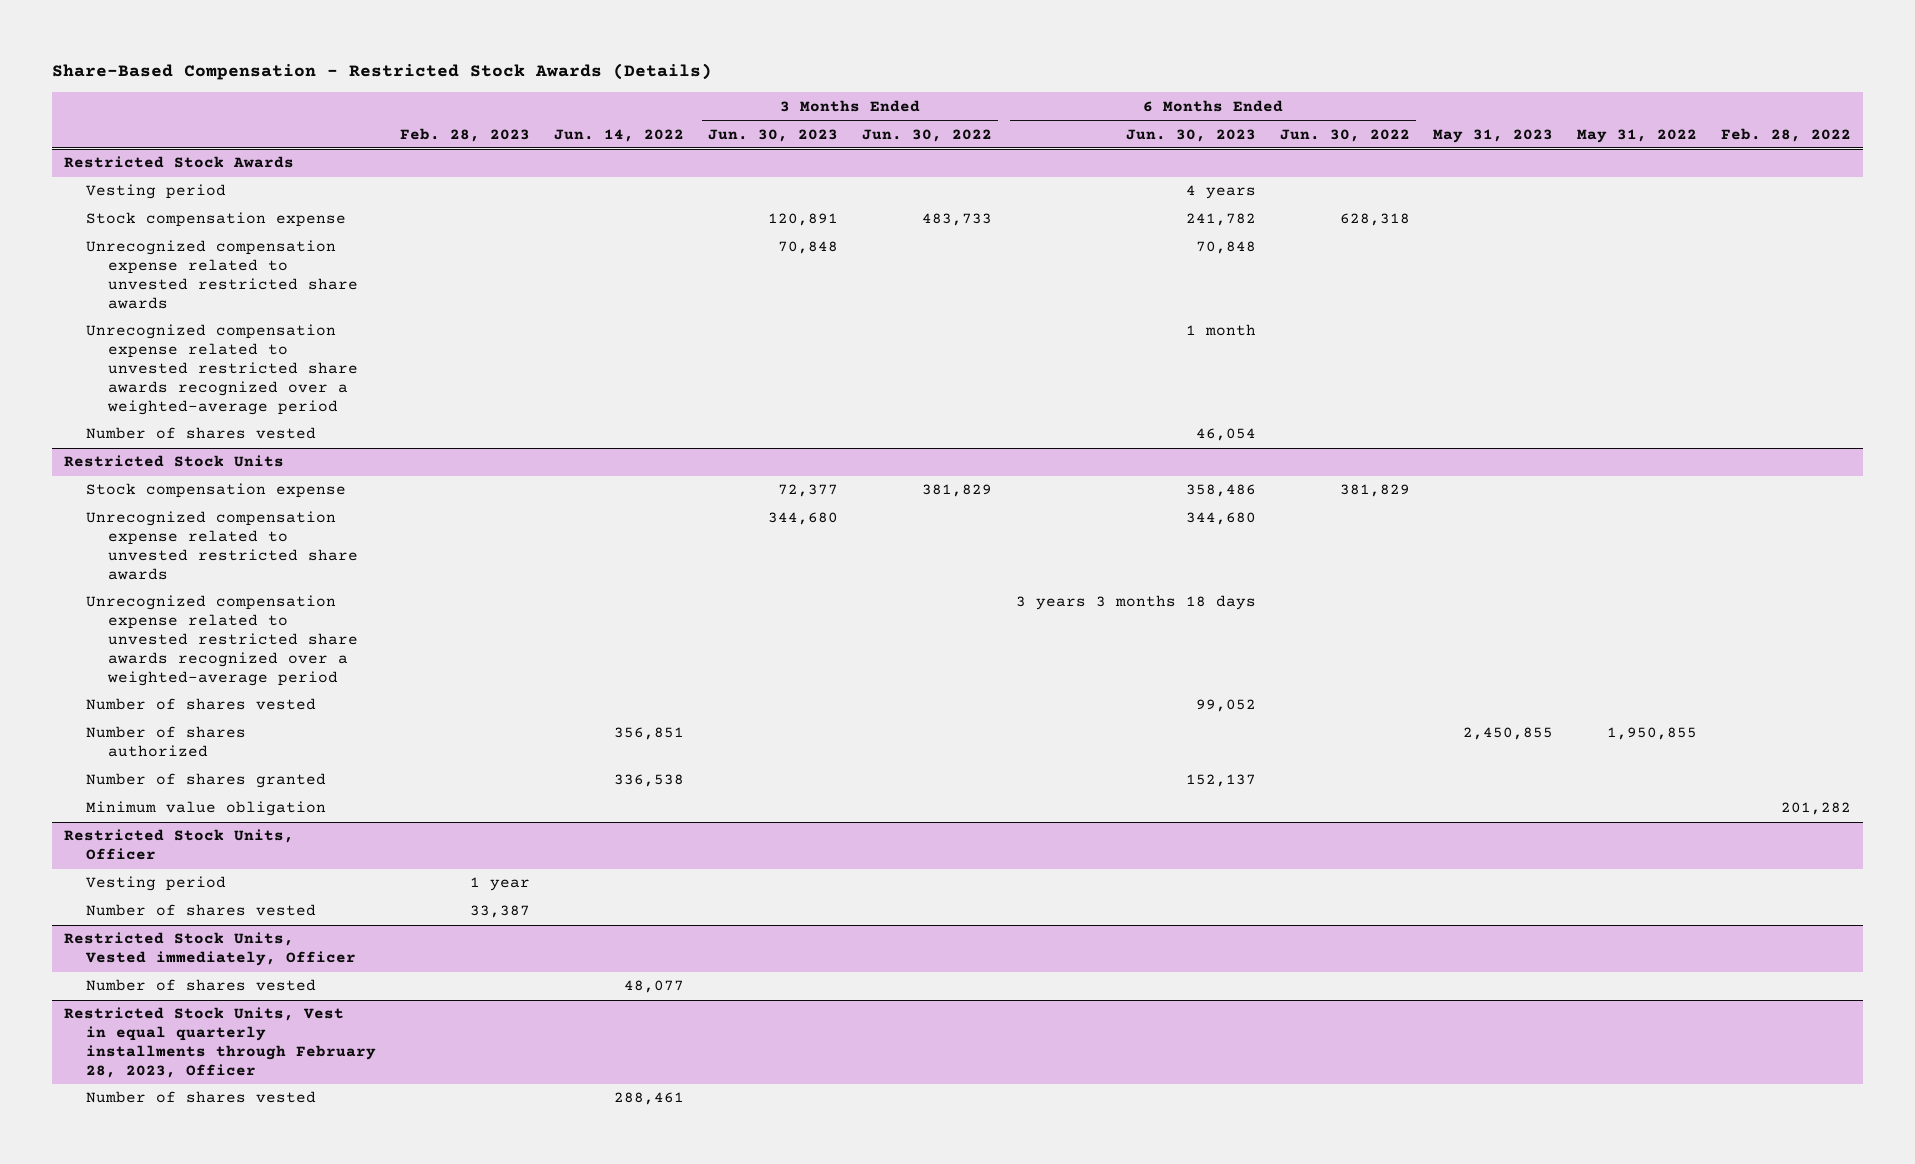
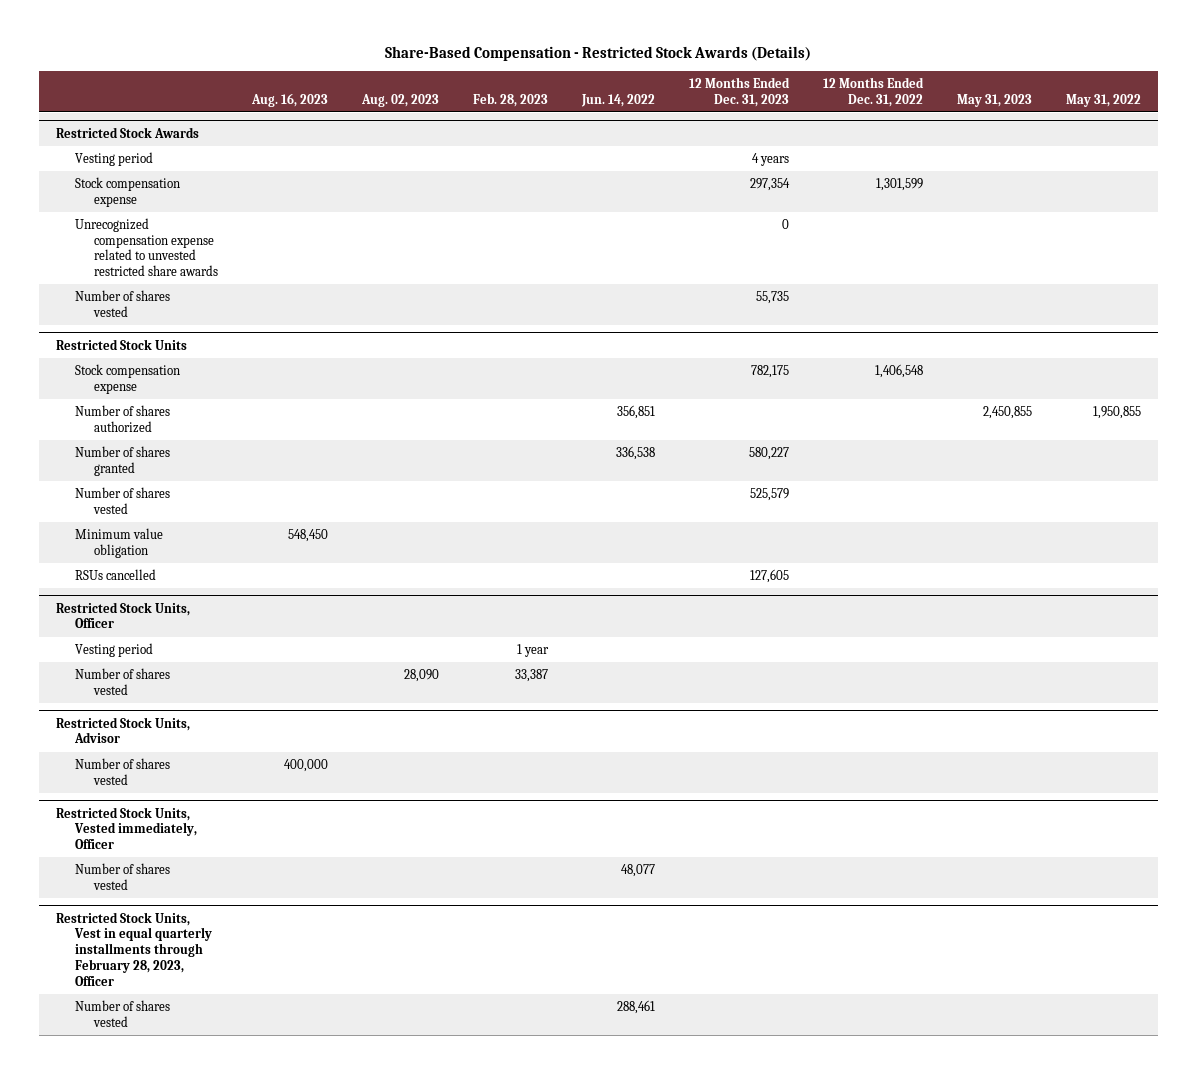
- | Feb. 28, 2023 | Jun. 14, 2022 | 3 Months Ended Jun. 30, 2023 | 3 Months Ended Jun. 30, 2022 | 6 Months Ended Jun. 30, 2023 | 6 Months Ended Jun. 30, 2022 | May 31, 2023 | May 31, 2022 | Feb. 28, 2022
+ | Aug. 16, 2023 | Aug. 02, 2023 | Feb. 28, 2023 | Jun. 14, 2022 | 12 Months Ended Dec. 31, 2023 | 12 Months Ended Dec. 31, 2022 | May 31, 2023 | May 31, 2022
@ Restricted Stock Awards
- Unrecognized compensation expense related to unvested restricted share awards recognized over a weighted-average period | | | | | 1 month | | | |
@ Restricted Stock Units
- Unrecognized compensation expense related to unvested restricted share awards | | | 344,680 | | 344,680 | | | |
- Unrecognized compensation expense related to unvested restricted share awards recognized over a weighted-average period | | | | | 3 years 3 months 18 days | | | |
moved down: Number of shares vested | | | | | 525,579 | | |
+ RSUs cancelled | | | | | 127,605 | | |
+ Restricted Stock Units, Advisor
+ Number of shares vested | 400,000 | | | | | | |

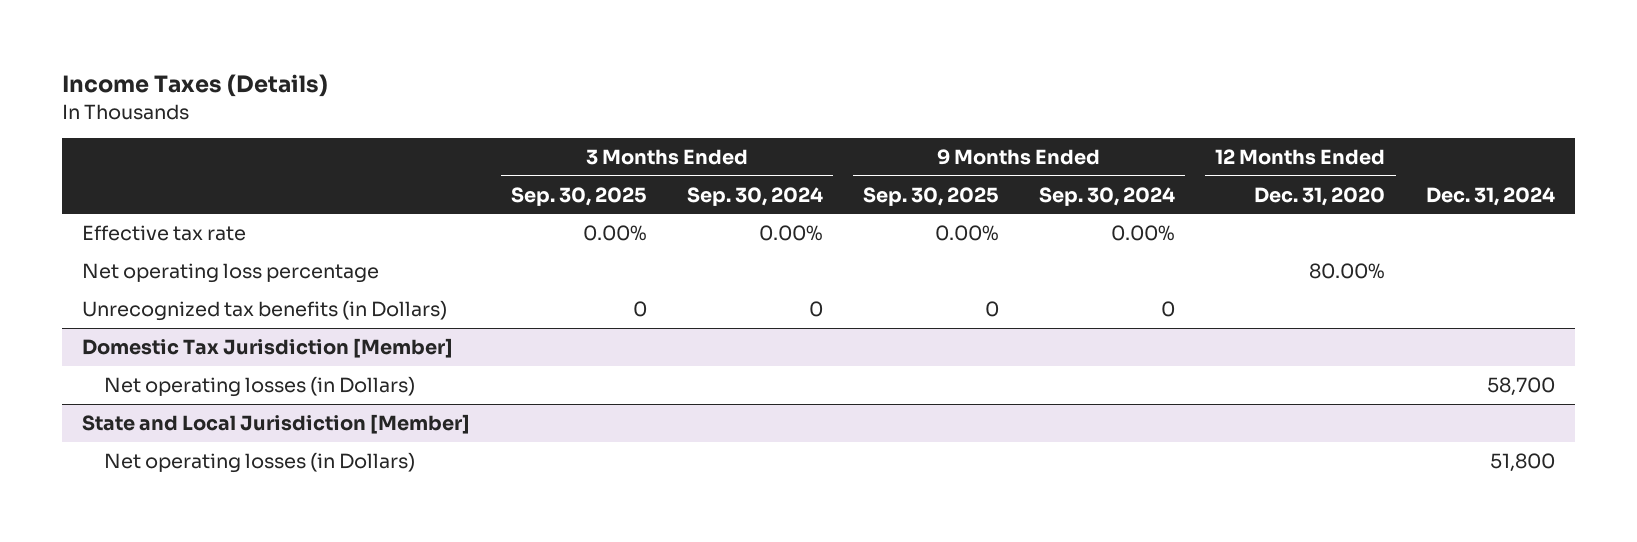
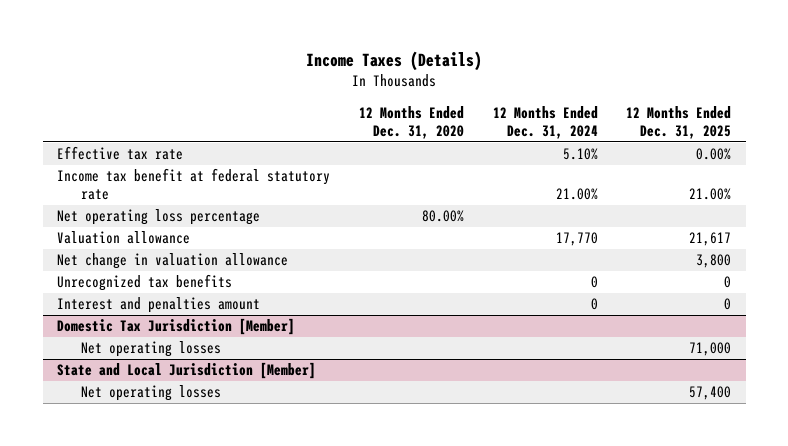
- | 3 Months Ended Sep. 30, 2025 | 3 Months Ended Sep. 30, 2024 | 9 Months Ended Sep. 30, 2025 | 9 Months Ended Sep. 30, 2024 | 12 Months Ended Dec. 31, 2020 | Dec. 31, 2024
+ | 12 Months Ended Dec. 31, 2020 | 12 Months Ended Dec. 31, 2024 | 12 Months Ended Dec. 31, 2025
+ Income tax benefit at federal statutory rate | | 21.00% | 21.00%
- Unrecognized tax benefits (in Dollars) | 0 | 0 | 0 | 0 | |
+ Valuation allowance | | 17,770 | 21,617
+ Net change in valuation allowance | | | 3,800
+ Unrecognized tax benefits | | 0 | 0
+ Interest and penalties amount | | 0 | 0
@ Domestic Tax Jurisdiction [Member]
- Net operating losses (in Dollars) | | | | | | 58,700
+ Net operating losses | | | 71,000
@ State and Local Jurisdiction [Member]
- Net operating losses (in Dollars) | | | | | | 51,800
+ Net operating losses | | | 57,400

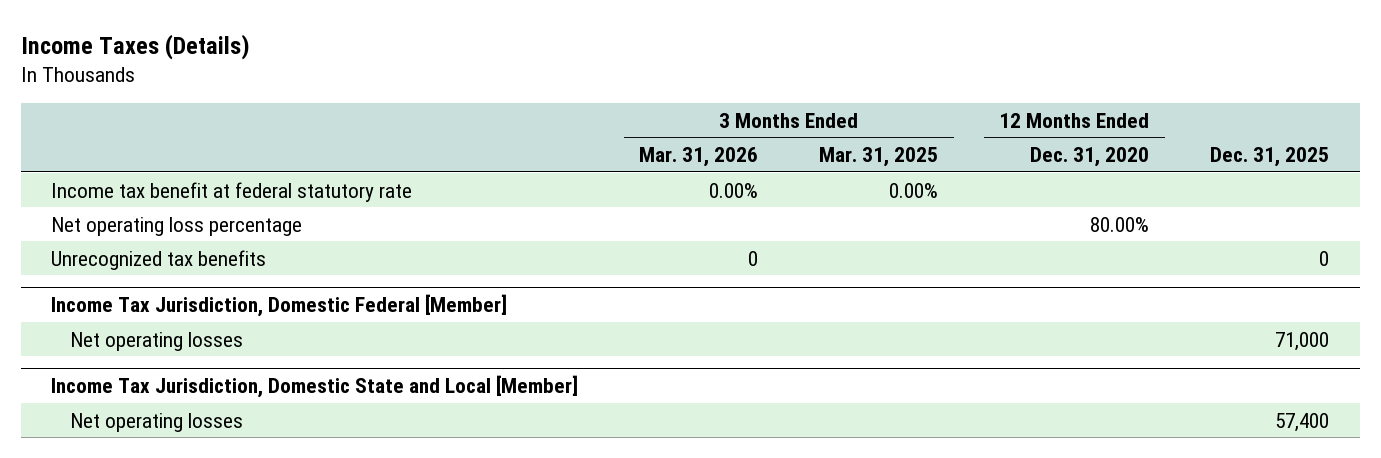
- | 12 Months Ended Dec. 31, 2020 | 12 Months Ended Dec. 31, 2024 | 12 Months Ended Dec. 31, 2025
+ | 3 Months Ended Mar. 31, 2026 | 3 Months Ended Mar. 31, 2025 | 12 Months Ended Dec. 31, 2020 | Dec. 31, 2025
- Effective tax rate | | 5.10% | 0.00%
- Valuation allowance | | 17,770 | 21,617
- Net change in valuation allowance | | | 3,800
- Interest and penalties amount | | 0 | 0
- Domestic Tax Jurisdiction [Member]
+ Income Tax Jurisdiction, Domestic Federal [Member]
- State and Local Jurisdiction [Member]
+ Income Tax Jurisdiction, Domestic State and Local [Member]

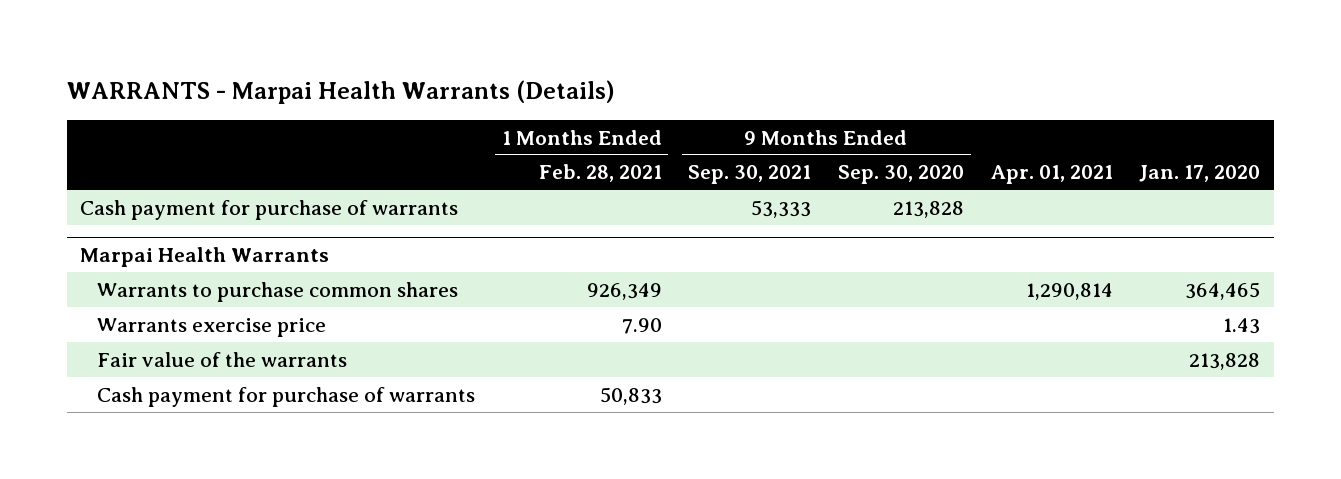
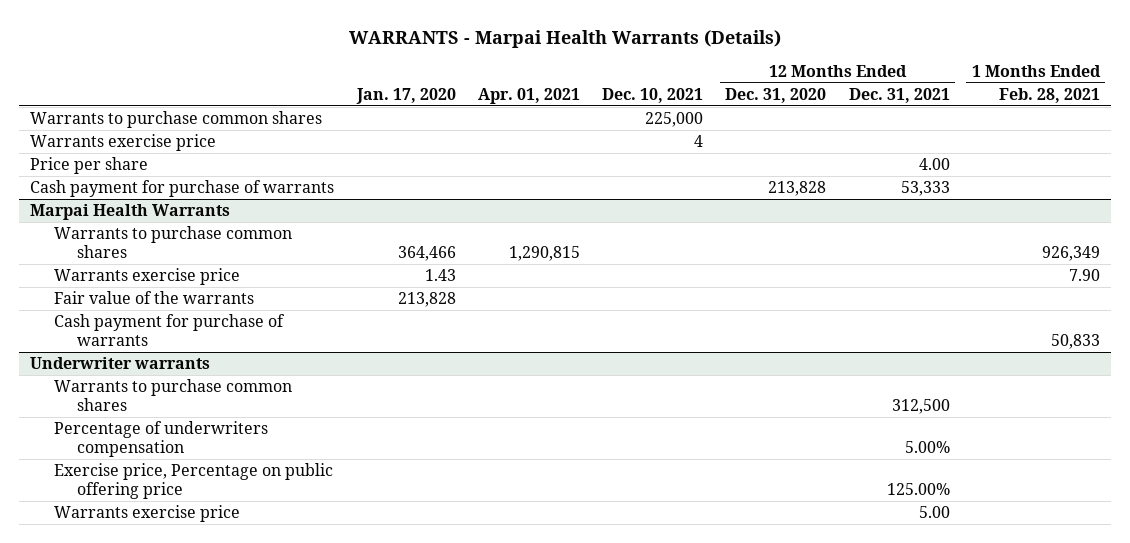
- | 1 Months Ended Feb. 28, 2021 | 9 Months Ended Sep. 30, 2021 | 9 Months Ended Sep. 30, 2020 | Apr. 01, 2021 | Jan. 17, 2020
+ | Jan. 17, 2020 | Apr. 01, 2021 | Dec. 10, 2021 | 12 Months Ended Dec. 31, 2020 | 12 Months Ended Dec. 31, 2021 | 1 Months Ended Feb. 28, 2021
+ Warrants to purchase common shares | | | 225,000 | | |
+ Warrants exercise price | | | 4 | | |
+ Price per share | | | | | 4.00 |
@ Marpai Health Warrants
- Warrants to purchase common shares | 926,349 | | | 1,290,814 | 364,465
+ Warrants to purchase common shares | 364,466 | 1,290,815 | | | | 926,349
+ Underwriter warrants
+ Warrants to purchase common shares | | | | | 312,500 |
+ Percentage of underwriters compensation | | | | | 5.00% |
+ Exercise price, Percentage on public offering price | | | | | 125.00% |
+ Warrants exercise price | | | | | 5.00 |

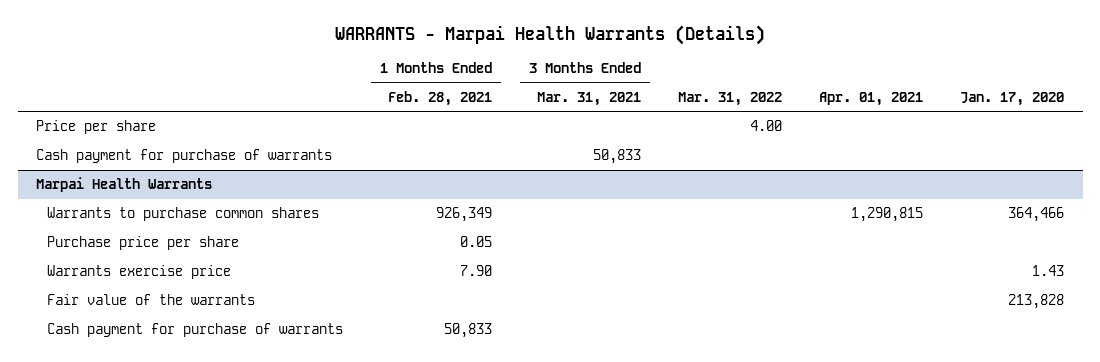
- | Jan. 17, 2020 | Apr. 01, 2021 | Dec. 10, 2021 | 12 Months Ended Dec. 31, 2020 | 12 Months Ended Dec. 31, 2021 | 1 Months Ended Feb. 28, 2021
+ | 1 Months Ended Feb. 28, 2021 | 3 Months Ended Mar. 31, 2021 | Mar. 31, 2022 | Apr. 01, 2021 | Jan. 17, 2020
- Warrants to purchase common shares | | | 225,000 | | |
- Warrants exercise price | | | 4 | | |
@ Marpai Health Warrants
+ Purchase price per share | 0.05 | | | |
- Underwriter warrants
- Warrants to purchase common shares | | | | | 312,500 |
- Percentage of underwriters compensation | | | | | 5.00% |
- Exercise price, Percentage on public offering price | | | | | 125.00% |
- Warrants exercise price | | | | | 5.00 |

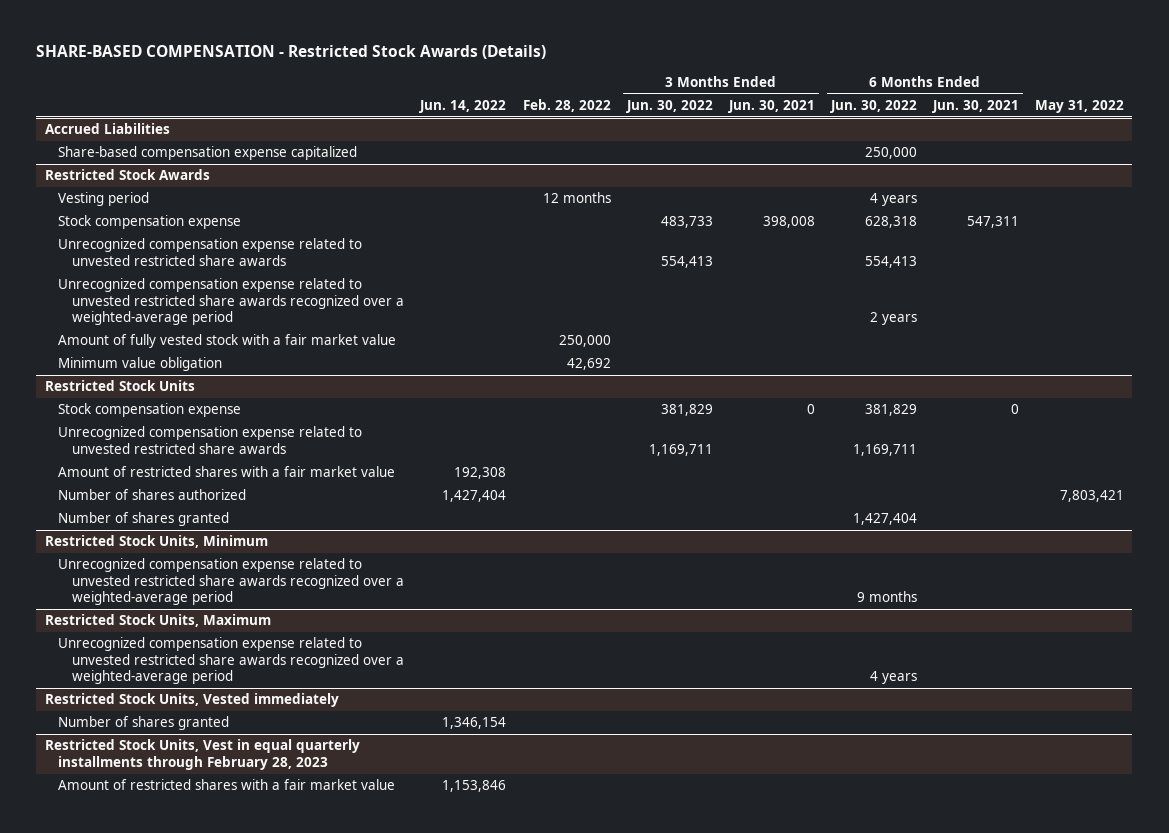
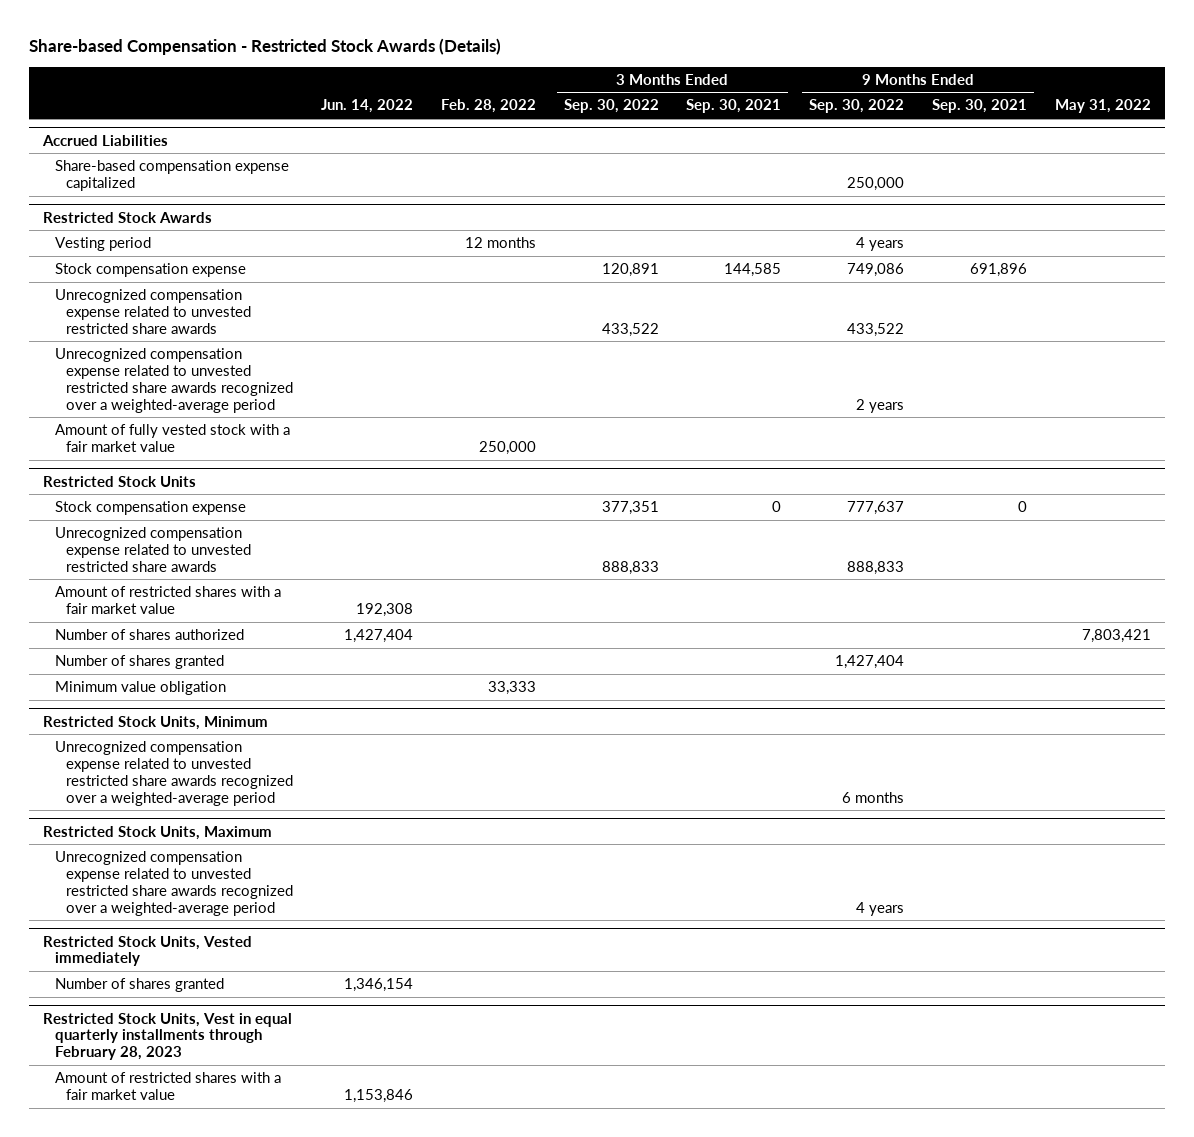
- SHARE-BASED COMPENSATION - Restricted Stock Awards (Details)
+ Share-based Compensation - Restricted Stock Awards (Details)
- | Jun. 14, 2022 | Feb. 28, 2022 | 3 Months Ended Jun. 30, 2022 | 3 Months Ended Jun. 30, 2021 | 6 Months Ended Jun. 30, 2022 | 6 Months Ended Jun. 30, 2021 | May 31, 2022
+ | Jun. 14, 2022 | Feb. 28, 2022 | 3 Months Ended Sep. 30, 2022 | 3 Months Ended Sep. 30, 2021 | 9 Months Ended Sep. 30, 2022 | 9 Months Ended Sep. 30, 2021 | May 31, 2022
@ Restricted Stock Awards
- Minimum value obligation | | 42,692 | | | | |
@ Restricted Stock Units
+ Minimum value obligation | | 33,333 | | | | |

